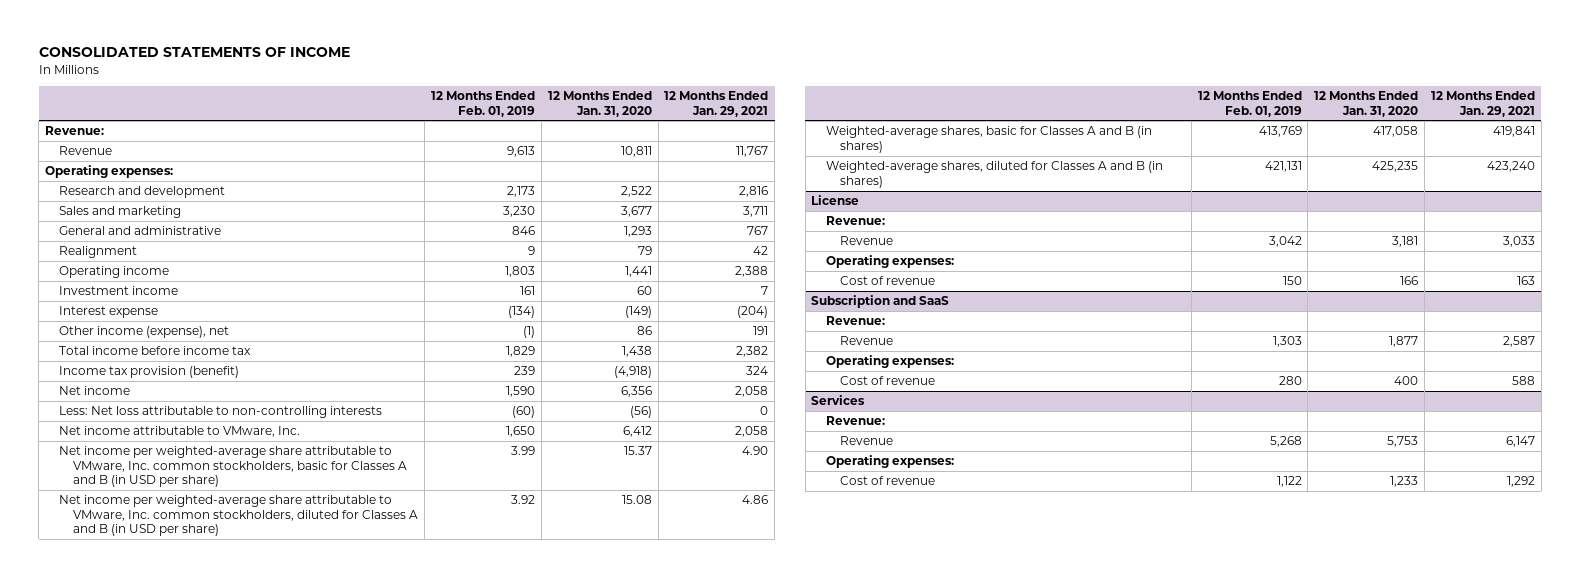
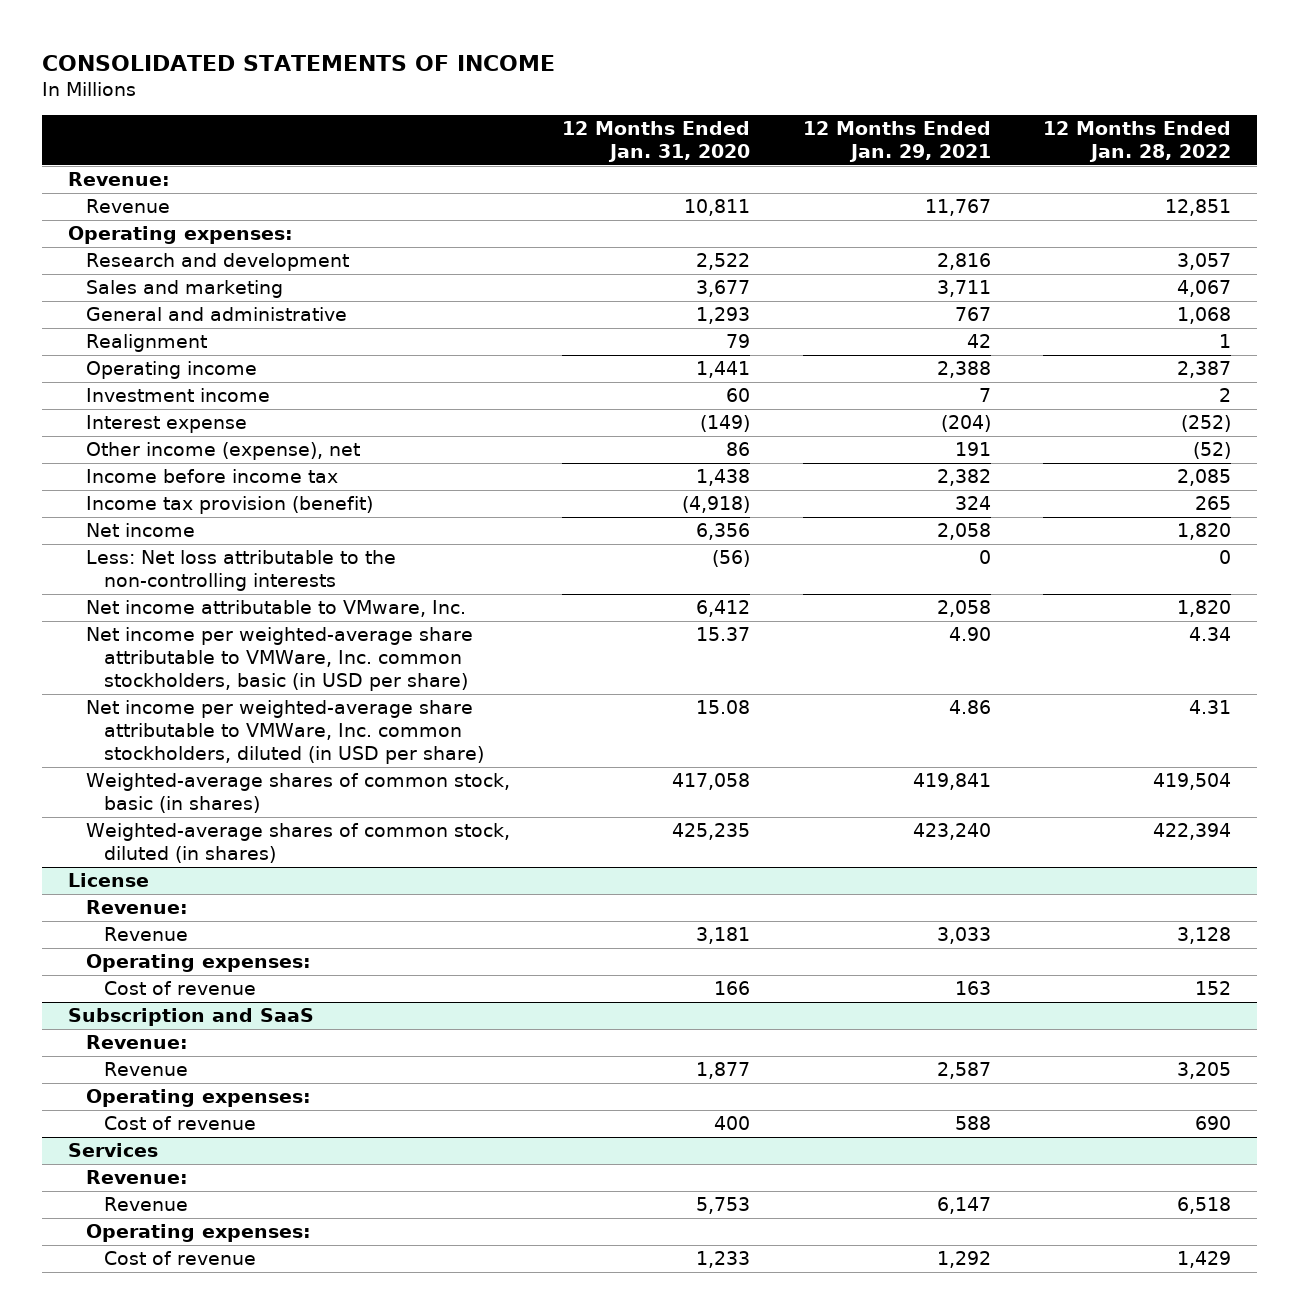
- | 12 Months Ended Feb. 01, 2019 | 12 Months Ended Jan. 31, 2020 | 12 Months Ended Jan. 29, 2021
+ | 12 Months Ended Jan. 31, 2020 | 12 Months Ended Jan. 29, 2021 | 12 Months Ended Jan. 28, 2022
- Total income before income tax | 1,829 | 1,438 | 2,382
+ Income before income tax | 1,438 | 2,382 | 2,085
- Less: Net loss attributable to non-controlling interests | (60) | (56) | 0
+ Less: Net loss attributable to the non-controlling interests | (56) | 0 | 0
- Net income per weighted-average share attributable to VMware, Inc. common stockholders, basic for Classes A and B (in USD per share) | 3.99 | 15.37 | 4.90
- Net income per weighted-average share attributable to VMware, Inc. common stockholders, diluted for Classes A and B (in USD per share) | 3.92 | 15.08 | 4.86
- Weighted-average shares, basic for Classes A and B (in shares) | 413,769 | 417,058 | 419,841
- Weighted-average shares, diluted for Classes A and B (in shares) | 421,131 | 425,235 | 423,240
+ Net income per weighted-average share attributable to VMWare, Inc. common stockholders, basic (in USD per share) | 15.37 | 4.90 | 4.34
+ Net income per weighted-average share attributable to VMWare, Inc. common stockholders, diluted (in USD per share) | 15.08 | 4.86 | 4.31
+ Weighted-average shares of common stock, basic (in shares) | 417,058 | 419,841 | 419,504
+ Weighted-average shares of common stock, diluted (in shares) | 425,235 | 423,240 | 422,394

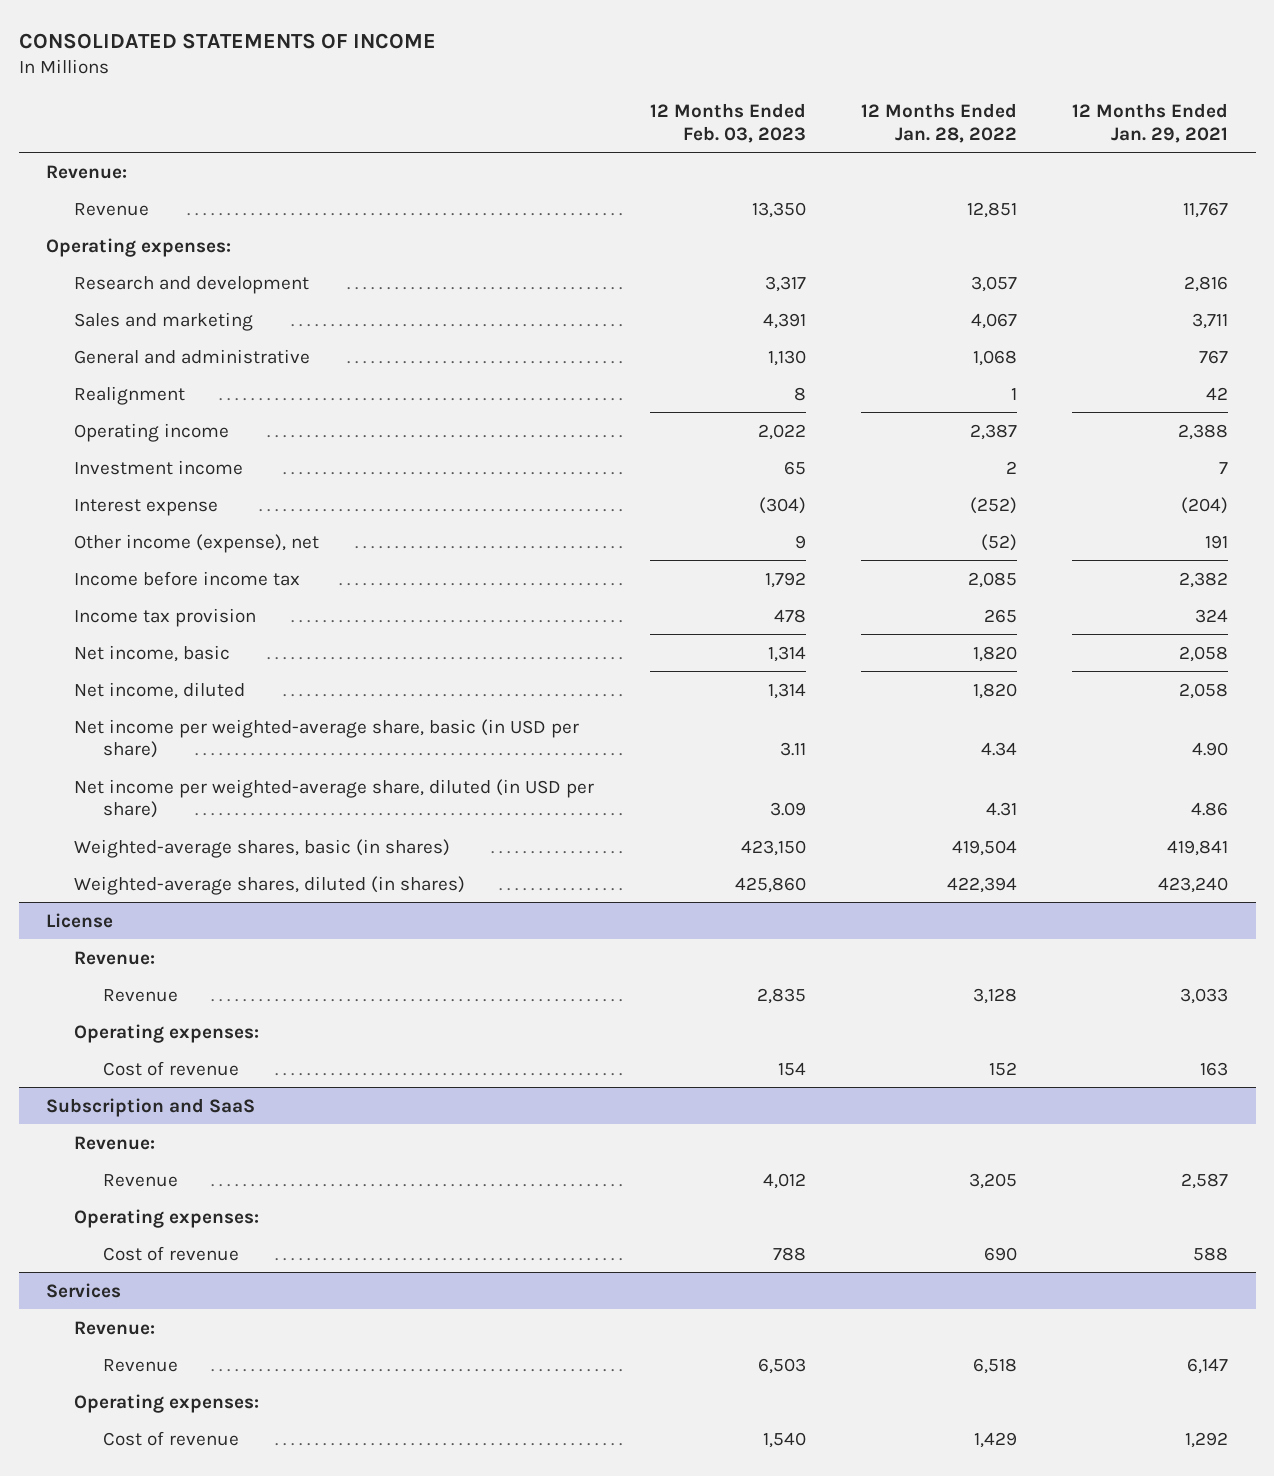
- | 12 Months Ended Jan. 31, 2020 | 12 Months Ended Jan. 29, 2021 | 12 Months Ended Jan. 28, 2022
+ | 12 Months Ended Feb. 03, 2023 | 12 Months Ended Jan. 28, 2022 | 12 Months Ended Jan. 29, 2021
- Income tax provision (benefit) | (4,918) | 324 | 265
- Net income | 6,356 | 2,058 | 1,820
- Less: Net loss attributable to the non-controlling interests | (56) | 0 | 0
- Net income attributable to VMware, Inc. | 6,412 | 2,058 | 1,820
- Net income per weighted-average share attributable to VMWare, Inc. common stockholders, basic (in USD per share) | 15.37 | 4.90 | 4.34
- Net income per weighted-average share attributable to VMWare, Inc. common stockholders, diluted (in USD per share) | 15.08 | 4.86 | 4.31
- Weighted-average shares of common stock, basic (in shares) | 417,058 | 419,841 | 419,504
- Weighted-average shares of common stock, diluted (in shares) | 425,235 | 423,240 | 422,394
+ Income tax provision | 478 | 265 | 324
+ Net income, basic | 1,314 | 1,820 | 2,058
+ Net income, diluted | 1,314 | 1,820 | 2,058
+ Net income per weighted-average share, basic (in USD per share) | 3.11 | 4.34 | 4.90
+ Net income per weighted-average share, diluted (in USD per share) | 3.09 | 4.31 | 4.86
+ Weighted-average shares, basic (in shares) | 423,150 | 419,504 | 419,841
+ Weighted-average shares, diluted (in shares) | 425,860 | 422,394 | 423,240

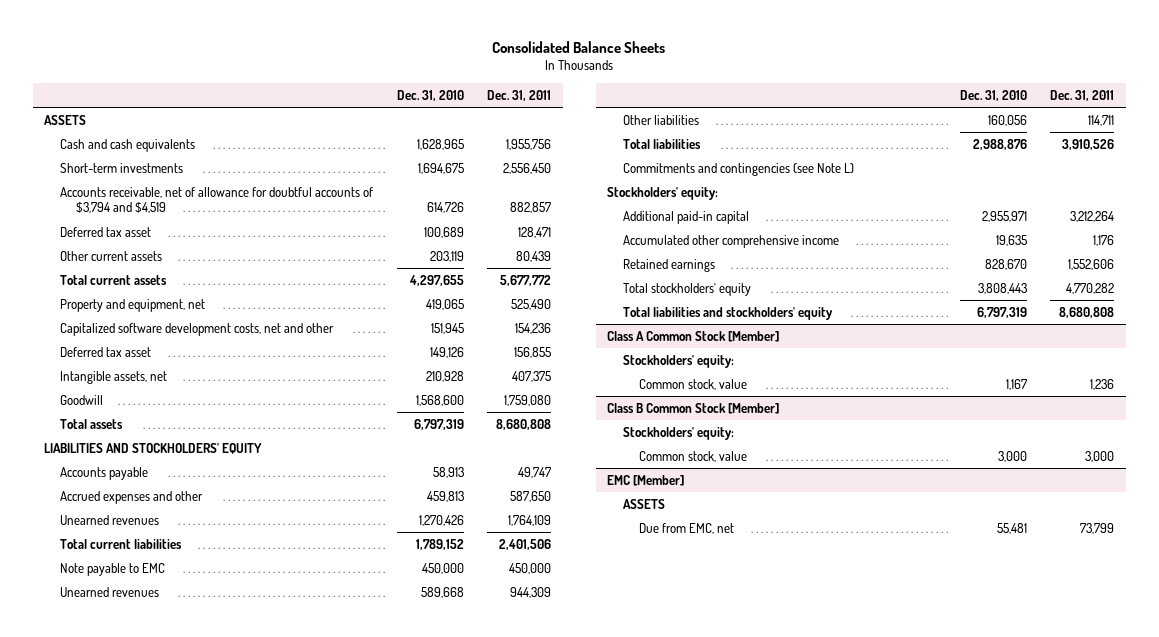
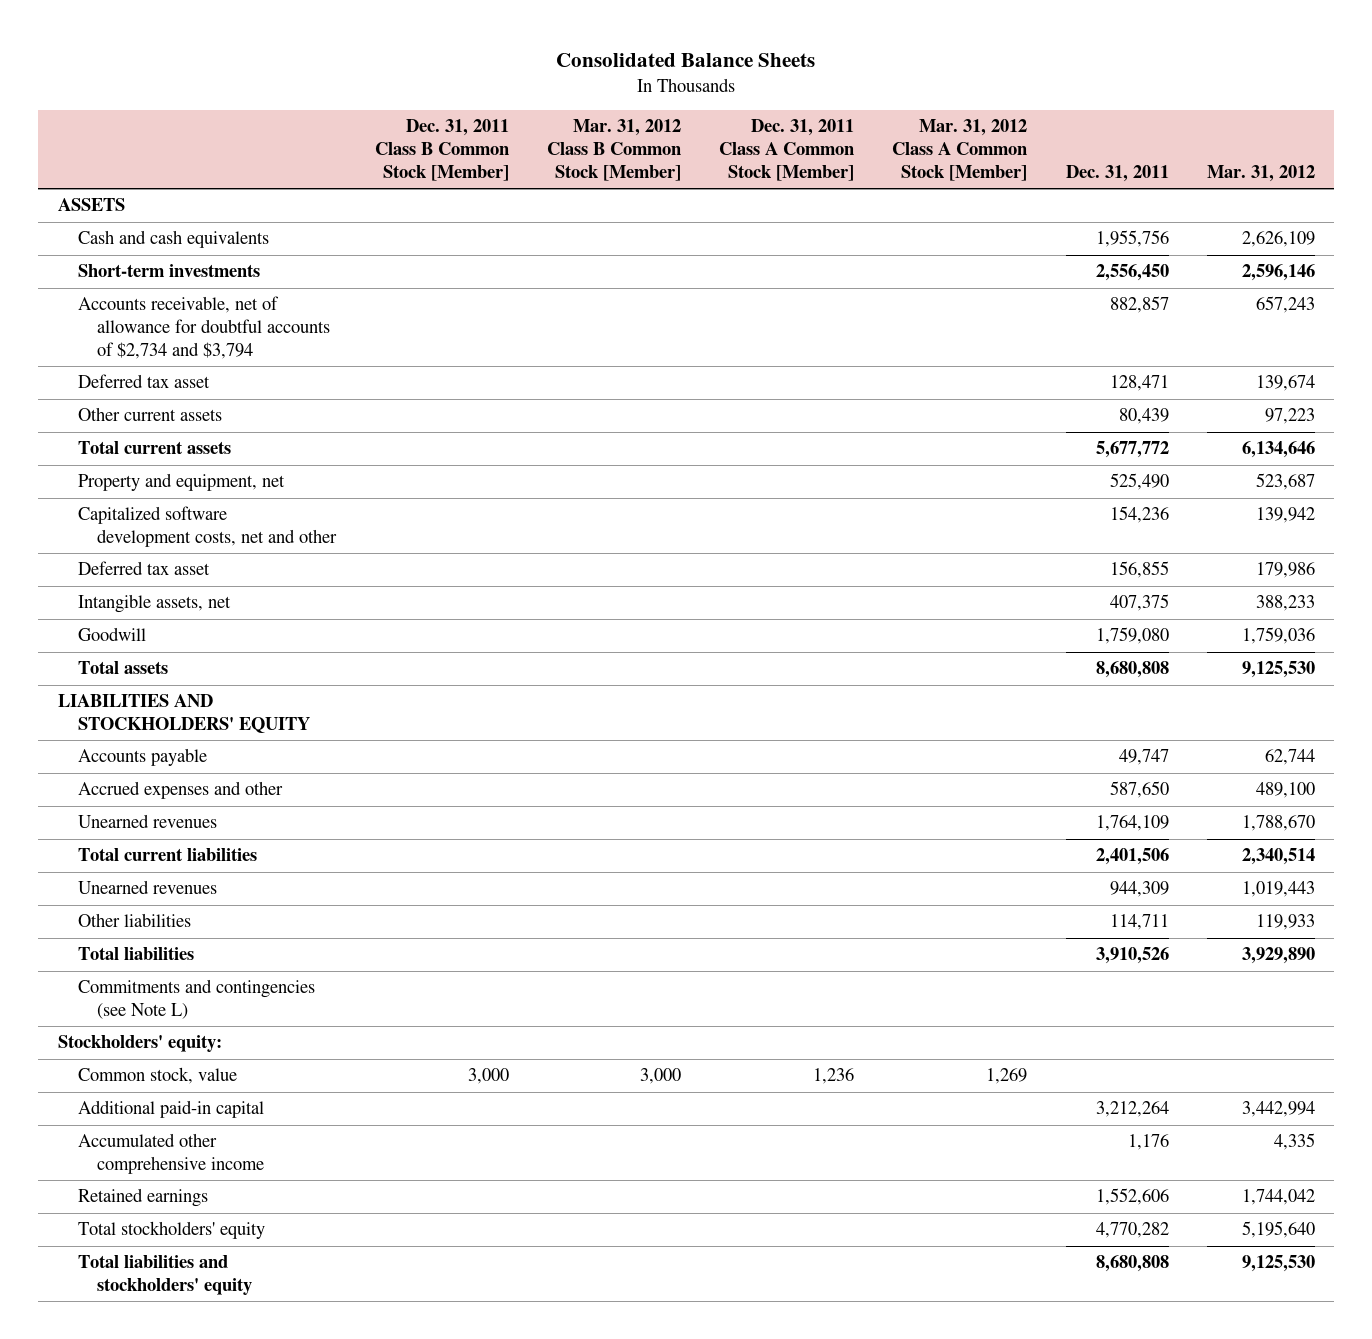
- | Dec. 31, 2010 | Dec. 31, 2011
+ | Dec. 31, 2011 Class B Common Stock [Member] | Mar. 31, 2012 Class B Common Stock [Member] | Dec. 31, 2011 Class A Common Stock [Member] | Mar. 31, 2012 Class A Common Stock [Member] | Dec. 31, 2011 | Mar. 31, 2012
- Accounts receivable, net of allowance for doubtful accounts of $3,794 and $4,519 | 614,726 | 882,857
+ Accounts receivable, net of allowance for doubtful accounts of $2,734 and $3,794 | | | | | 882,857 | 657,243
- Note payable to EMC | 450,000 | 450,000
+ Common stock, value | 3,000 | 3,000 | 1,236 | 1,269 | |
- Class A Common Stock [Member]
- Stockholders' equity:
- Common stock, value | 1,167 | 1,236
- Class B Common Stock [Member]
- Stockholders' equity:
- Common stock, value | 3,000 | 3,000
- EMC [Member]
- ASSETS
- Due from EMC, net | 55,481 | 73,799

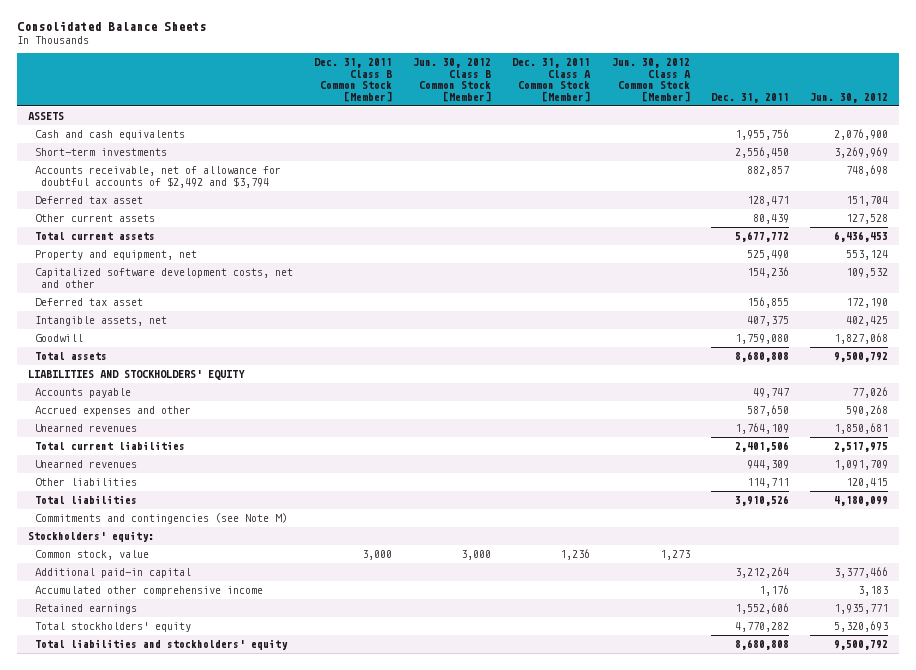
- | Dec. 31, 2011 Class B Common Stock [Member] | Mar. 31, 2012 Class B Common Stock [Member] | Dec. 31, 2011 Class A Common Stock [Member] | Mar. 31, 2012 Class A Common Stock [Member] | Dec. 31, 2011 | Mar. 31, 2012
+ | Dec. 31, 2011 Class B Common Stock [Member] | Jun. 30, 2012 Class B Common Stock [Member] | Dec. 31, 2011 Class A Common Stock [Member] | Jun. 30, 2012 Class A Common Stock [Member] | Dec. 31, 2011 | Jun. 30, 2012
- Accounts receivable, net of allowance for doubtful accounts of $2,734 and $3,794 | | | | | 882,857 | 657,243
+ Accounts receivable, net of allowance for doubtful accounts of $2,492 and $3,794 | | | | | 882,857 | 748,698
- Commitments and contingencies (see Note L)
+ Commitments and contingencies (see Note M)

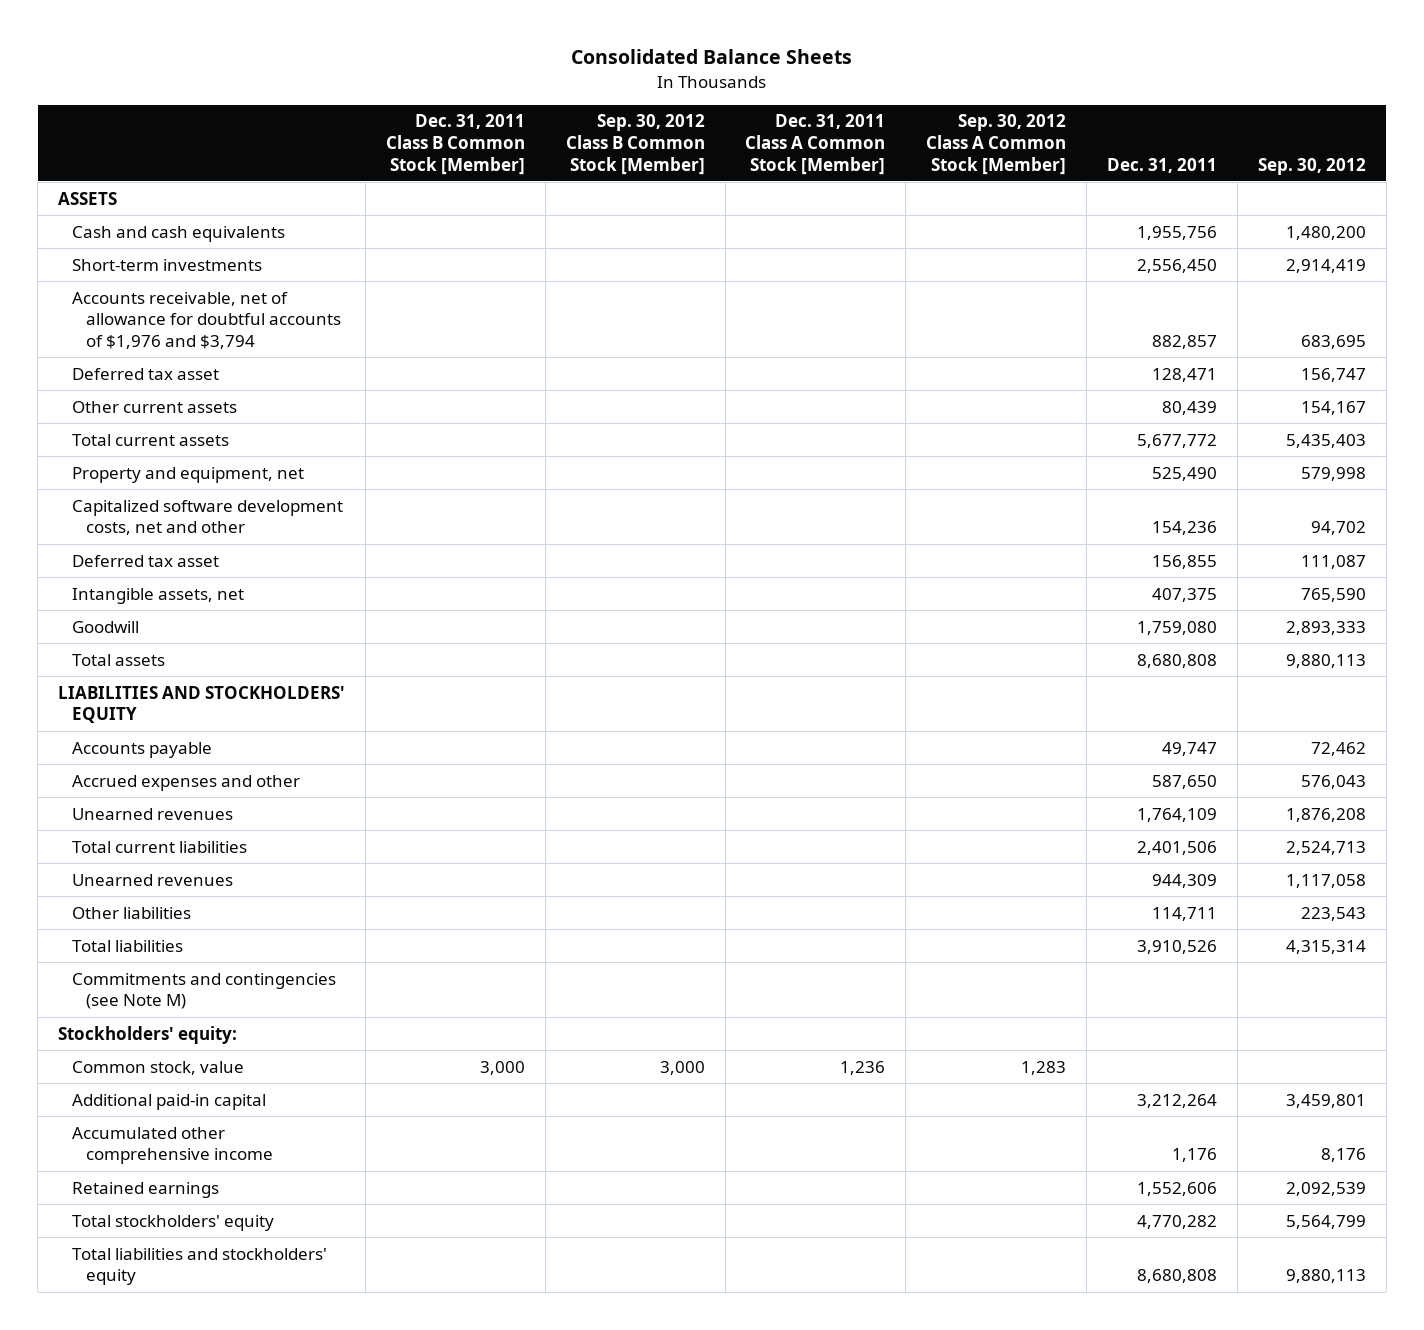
- | Dec. 31, 2011 Class B Common Stock [Member] | Jun. 30, 2012 Class B Common Stock [Member] | Dec. 31, 2011 Class A Common Stock [Member] | Jun. 30, 2012 Class A Common Stock [Member] | Dec. 31, 2011 | Jun. 30, 2012
+ | Dec. 31, 2011 Class B Common Stock [Member] | Sep. 30, 2012 Class B Common Stock [Member] | Dec. 31, 2011 Class A Common Stock [Member] | Sep. 30, 2012 Class A Common Stock [Member] | Dec. 31, 2011 | Sep. 30, 2012
- Accounts receivable, net of allowance for doubtful accounts of $2,492 and $3,794 | | | | | 882,857 | 748,698
+ Accounts receivable, net of allowance for doubtful accounts of $1,976 and $3,794 | | | | | 882,857 | 683,695

